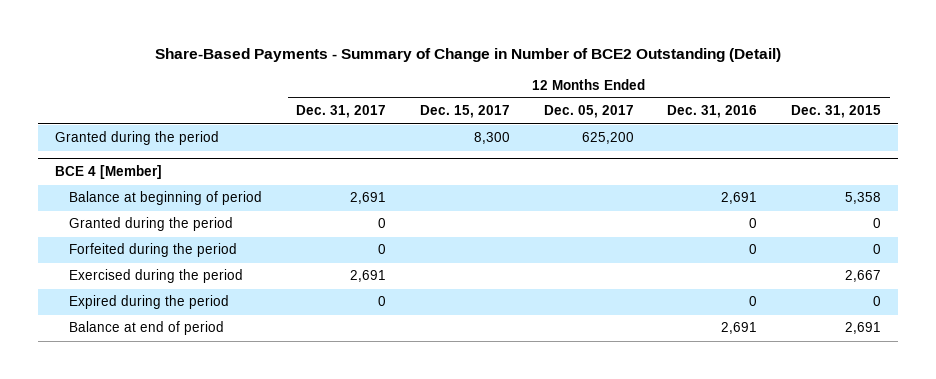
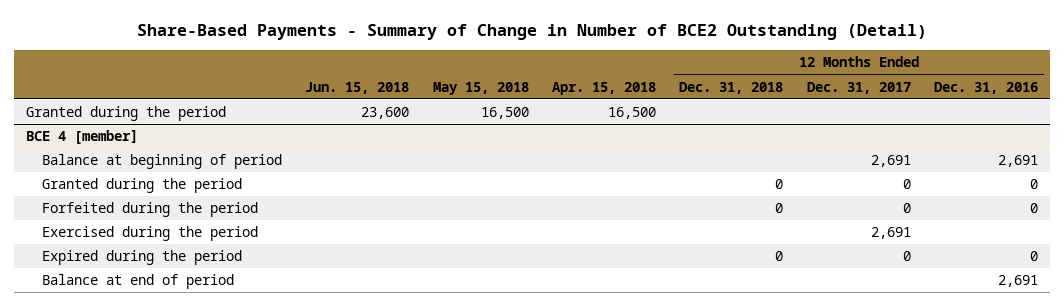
- | 12 Months Ended Dec. 31, 2017 | 12 Months Ended Dec. 15, 2017 | 12 Months Ended Dec. 05, 2017 | 12 Months Ended Dec. 31, 2016 | 12 Months Ended Dec. 31, 2015
+ | Jun. 15, 2018 | May 15, 2018 | Apr. 15, 2018 | 12 Months Ended Dec. 31, 2018 | 12 Months Ended Dec. 31, 2017 | 12 Months Ended Dec. 31, 2016
- BCE 4 [Member]
+ BCE 4 [member]

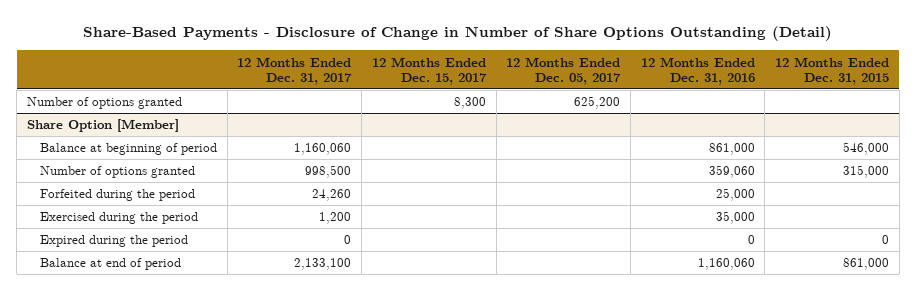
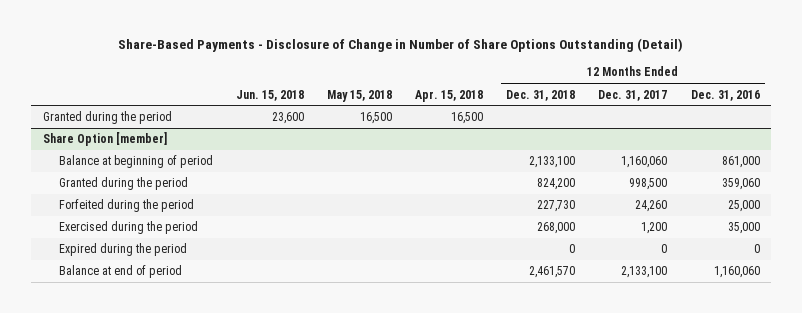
- | 12 Months Ended Dec. 31, 2017 | 12 Months Ended Dec. 15, 2017 | 12 Months Ended Dec. 05, 2017 | 12 Months Ended Dec. 31, 2016 | 12 Months Ended Dec. 31, 2015
+ | Jun. 15, 2018 | May 15, 2018 | Apr. 15, 2018 | 12 Months Ended Dec. 31, 2018 | 12 Months Ended Dec. 31, 2017 | 12 Months Ended Dec. 31, 2016
- Number of options granted | | 8,300 | 625,200 | |
- Share Option [Member]
+ Granted during the period | 23,600 | 16,500 | 16,500 | | |
+ Share Option [member]
- Number of options granted | 998,500 | | | 359,060 | 315,000
+ Granted during the period | | | | 824,200 | 998,500 | 359,060

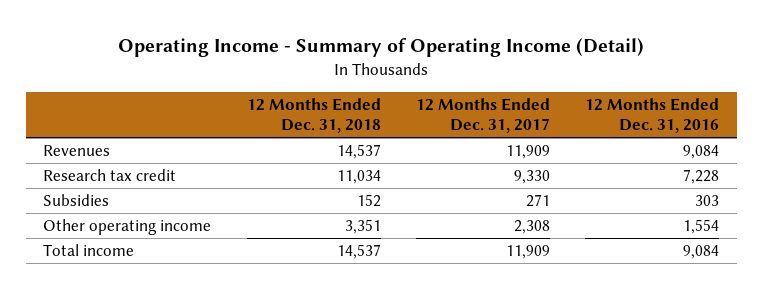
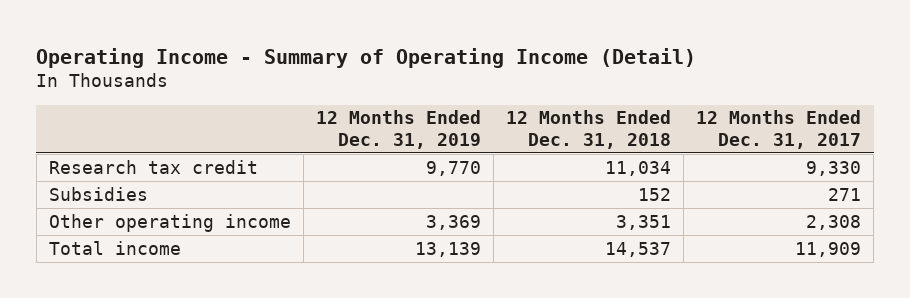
- | 12 Months Ended Dec. 31, 2018 | 12 Months Ended Dec. 31, 2017 | 12 Months Ended Dec. 31, 2016
+ | 12 Months Ended Dec. 31, 2019 | 12 Months Ended Dec. 31, 2018 | 12 Months Ended Dec. 31, 2017
- Revenues | 14,537 | 11,909 | 9,084

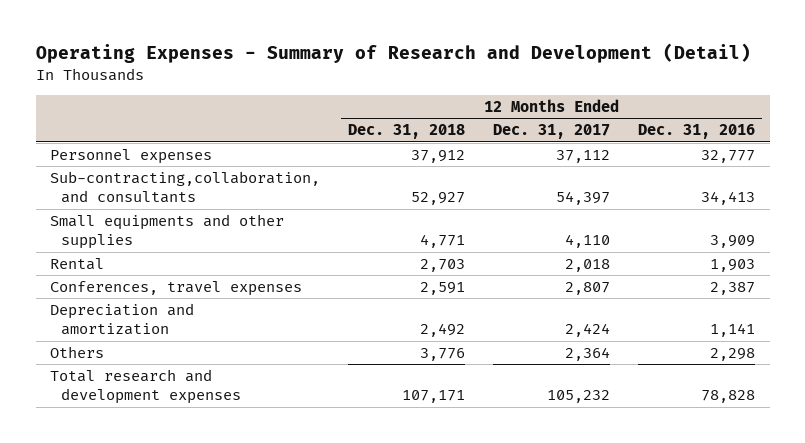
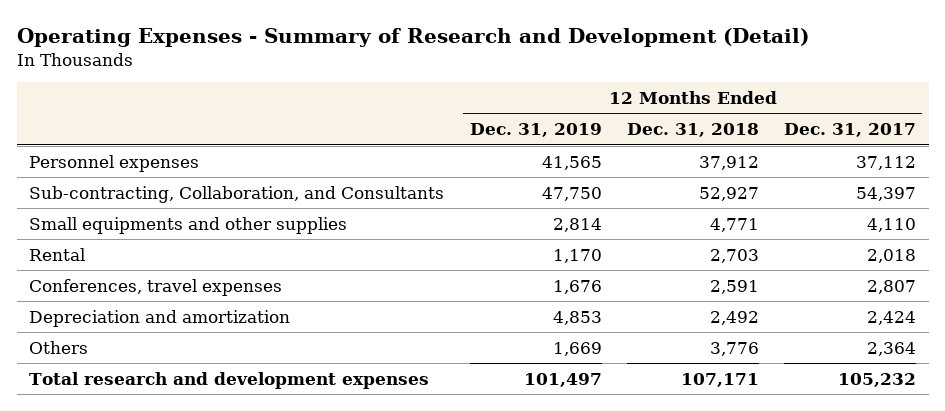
- | 12 Months Ended Dec. 31, 2018 | 12 Months Ended Dec. 31, 2017 | 12 Months Ended Dec. 31, 2016
+ | 12 Months Ended Dec. 31, 2019 | 12 Months Ended Dec. 31, 2018 | 12 Months Ended Dec. 31, 2017
- Sub-contracting,collaboration, and consultants | 52,927 | 54,397 | 34,413
+ Sub-contracting, Collaboration, and Consultants | 47,750 | 52,927 | 54,397

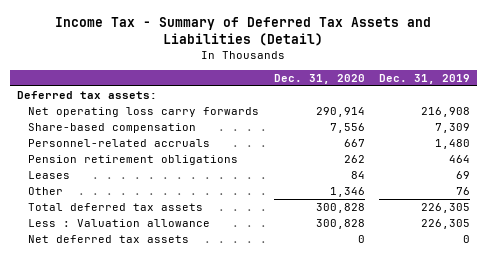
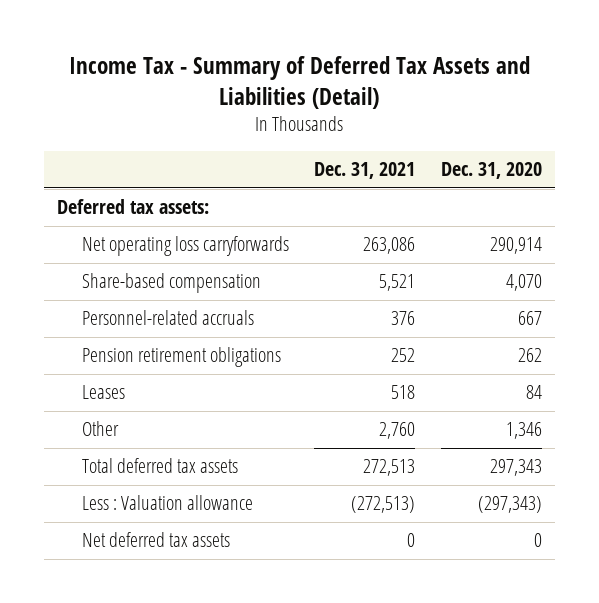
- | Dec. 31, 2020 | Dec. 31, 2019
+ | Dec. 31, 2021 | Dec. 31, 2020
- Net operating loss carry forwards | 290,914 | 216,908
- Share-based compensation | 7,556 | 7,309
+ Net operating loss carryforwards | 263,086 | 290,914
+ Share-based compensation | 5,521 | 4,070
- Total deferred tax assets | 300,828 | 226,305
- Less : Valuation allowance | 300,828 | 226,305
+ Total deferred tax assets | 272,513 | 297,343
+ Less : Valuation allowance | (272,513) | (297,343)

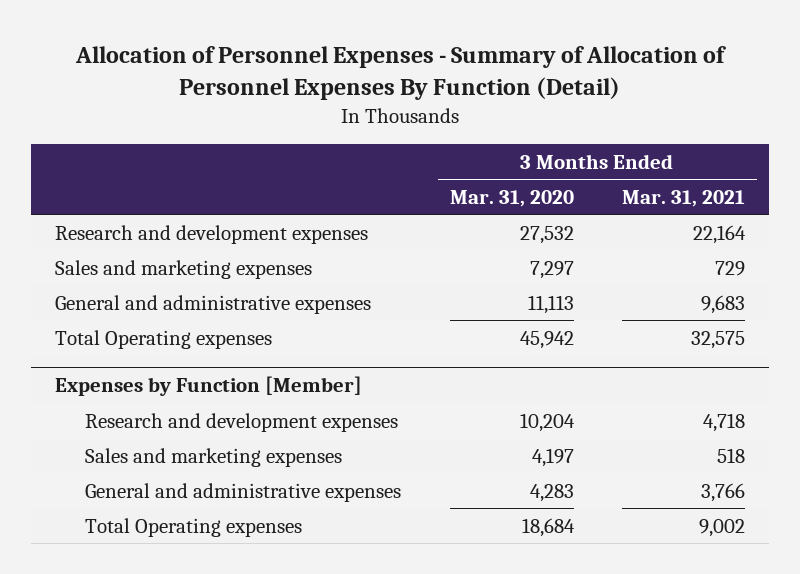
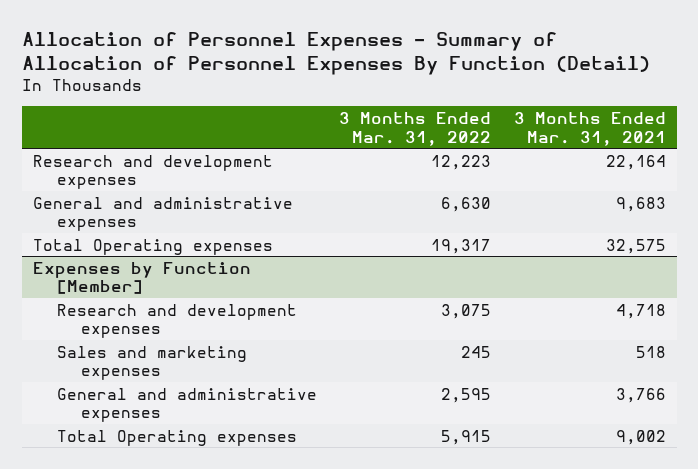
- | 3 Months Ended Mar. 31, 2020 | 3 Months Ended Mar. 31, 2021
+ | 3 Months Ended Mar. 31, 2022 | 3 Months Ended Mar. 31, 2021
- Sales and marketing expenses | 7,297 | 729

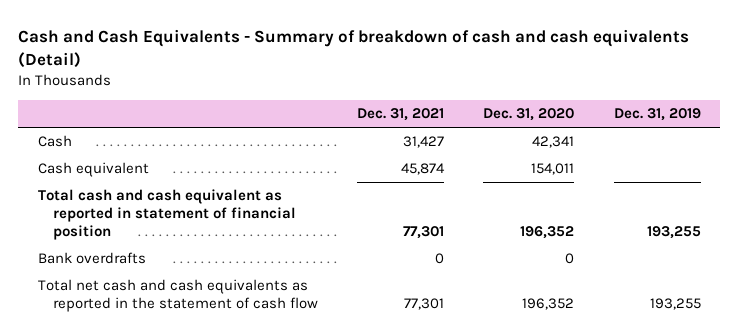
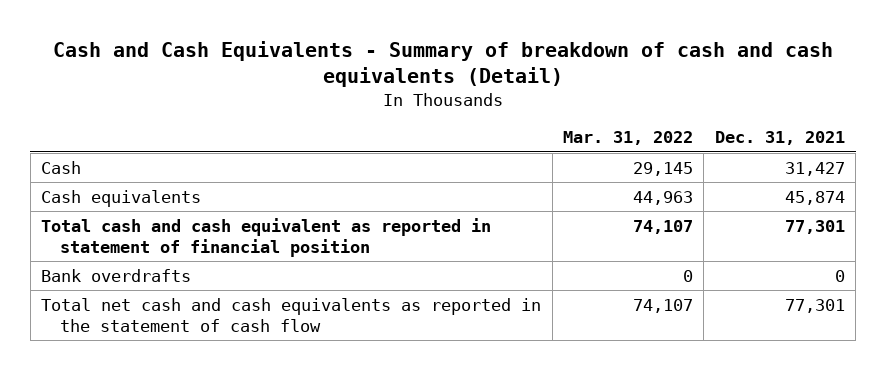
- | Dec. 31, 2021 | Dec. 31, 2020 | Dec. 31, 2019
+ | Mar. 31, 2022 | Dec. 31, 2021
- Cash equivalent | 45,874 | 154,011 |
+ Cash equivalents | 44,963 | 45,874

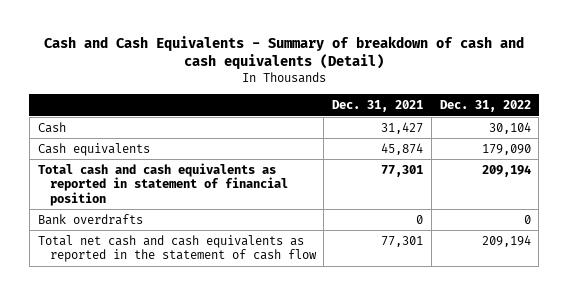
- | Mar. 31, 2022 | Dec. 31, 2021
+ | Dec. 31, 2021 | Dec. 31, 2022
- Total cash and cash equivalent as reported in statement of financial position | 74,107 | 77,301
+ Total cash and cash equivalents as reported in statement of financial position | 77,301 | 209,194

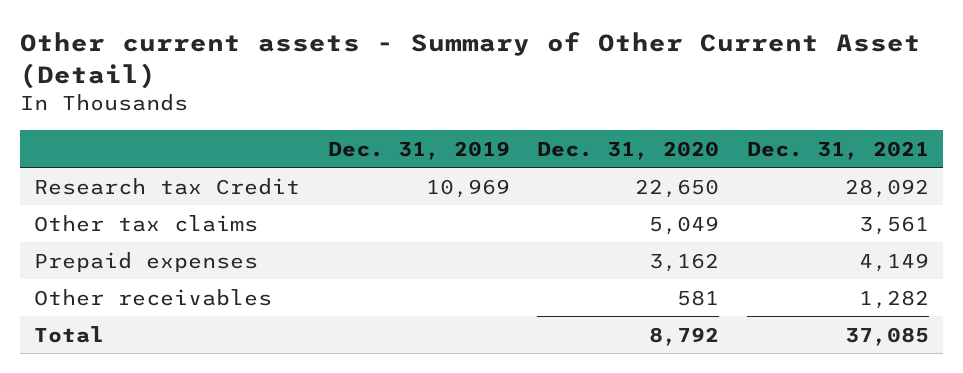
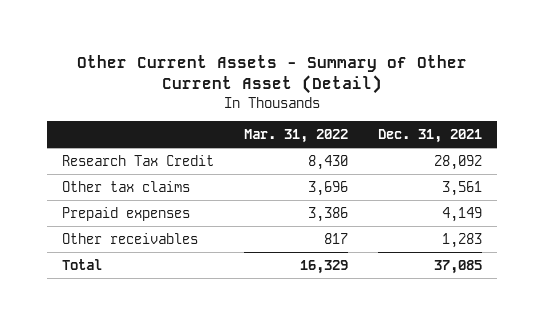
- Other current assets - Summary of Other Current Asset (Detail)
+ Other Current Assets - Summary of Other Current Asset (Detail)
- | Dec. 31, 2019 | Dec. 31, 2020 | Dec. 31, 2021
+ | Mar. 31, 2022 | Dec. 31, 2021
- Research tax Credit | 10,969 | 22,650 | 28,092
+ Research Tax Credit | 8,430 | 28,092
- Other receivables | | 581 | 1,282
+ Other receivables | 817 | 1,283

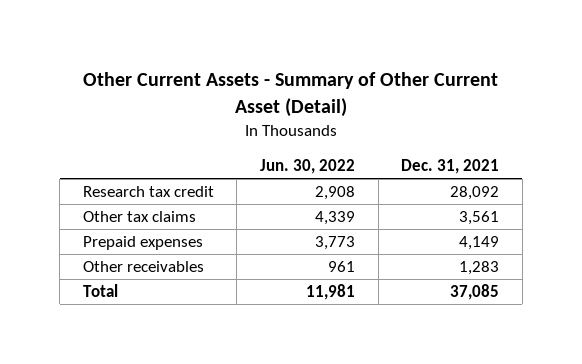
- | Mar. 31, 2022 | Dec. 31, 2021
+ | Jun. 30, 2022 | Dec. 31, 2021
- Research Tax Credit | 8,430 | 28,092
+ Research tax credit | 2,908 | 28,092

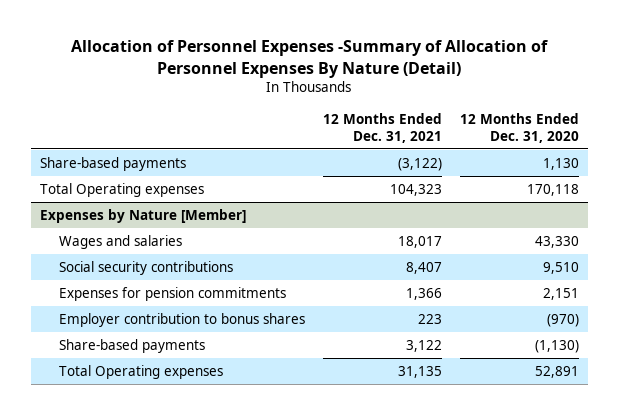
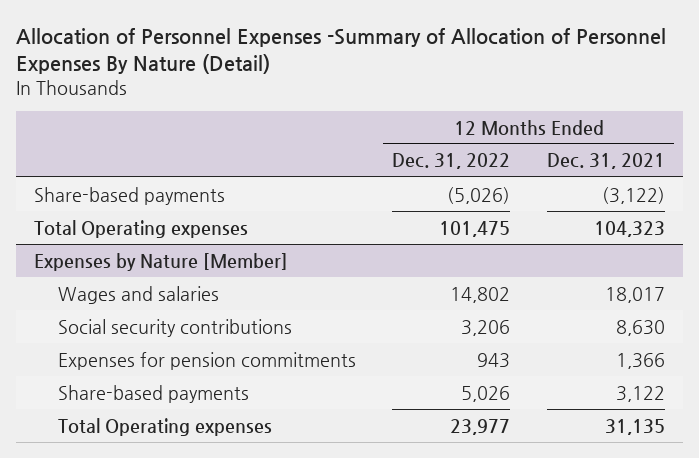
- | 12 Months Ended Dec. 31, 2021 | 12 Months Ended Dec. 31, 2020
+ | 12 Months Ended Dec. 31, 2022 | 12 Months Ended Dec. 31, 2021
@ Expenses by Nature [Member]
- Social security contributions | 8,407 | 9,510
+ Social security contributions | 3,206 | 8,630
- Employer contribution to bonus shares | 223 | (970)

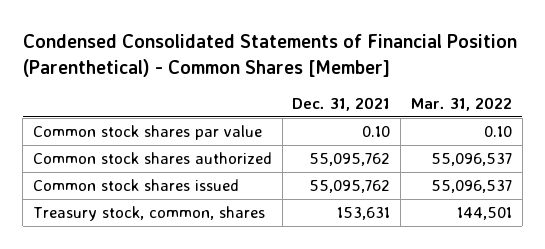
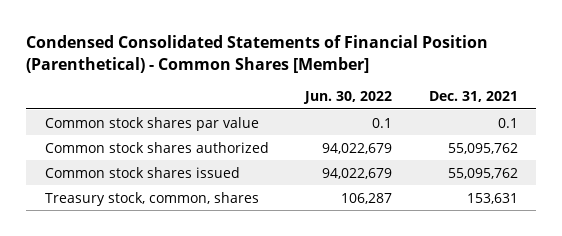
- | Dec. 31, 2021 | Mar. 31, 2022
+ | Jun. 30, 2022 | Dec. 31, 2021
- Common stock shares par value | 0.10 | 0.10
+ Common stock shares par value | 0.1 | 0.1

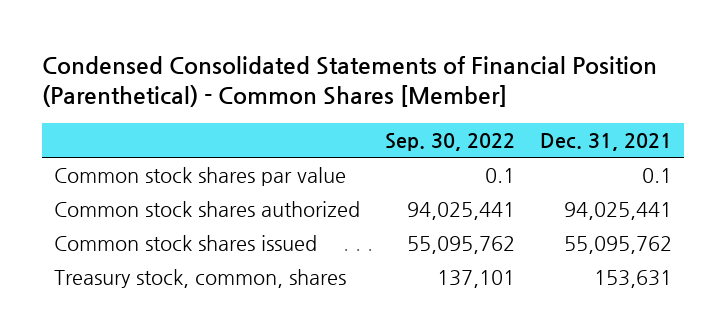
- | Jun. 30, 2022 | Dec. 31, 2021
+ | Sep. 30, 2022 | Dec. 31, 2021
- Common stock shares authorized | 94,022,679 | 55,095,762
+ Common stock shares authorized | 94,025,441 | 94,025,441

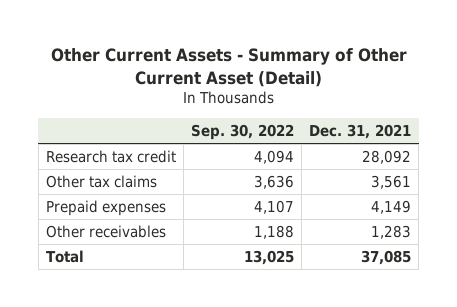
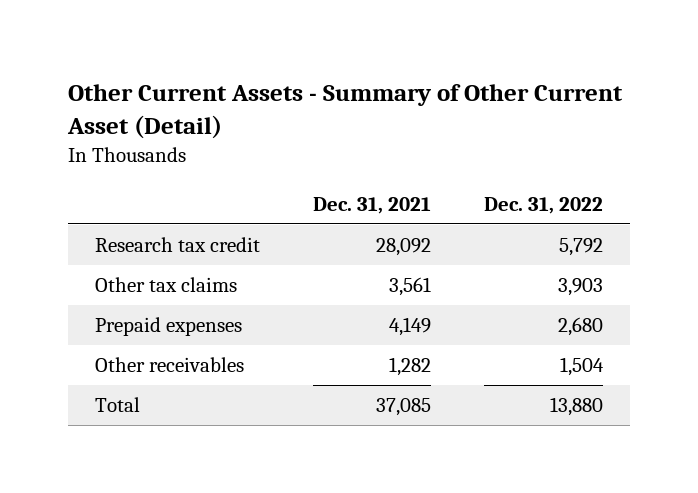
- | Sep. 30, 2022 | Dec. 31, 2021
+ | Dec. 31, 2021 | Dec. 31, 2022
- Other receivables | 1,188 | 1,283
+ Other receivables | 1,282 | 1,504

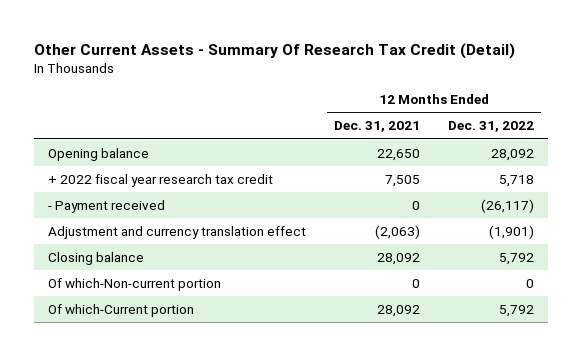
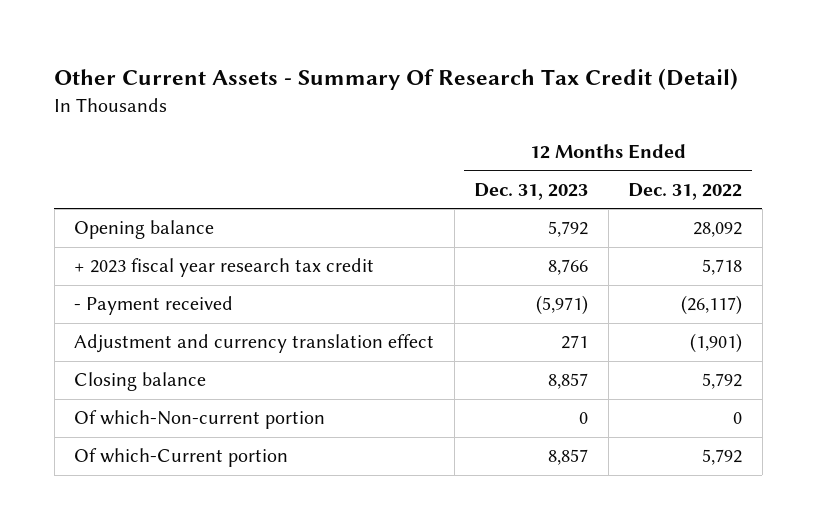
- | 12 Months Ended Dec. 31, 2021 | 12 Months Ended Dec. 31, 2022
+ | 12 Months Ended Dec. 31, 2023 | 12 Months Ended Dec. 31, 2022
- + 2022 fiscal year research tax credit | 7,505 | 5,718
+ + 2023 fiscal year research tax credit | 8,766 | 5,718

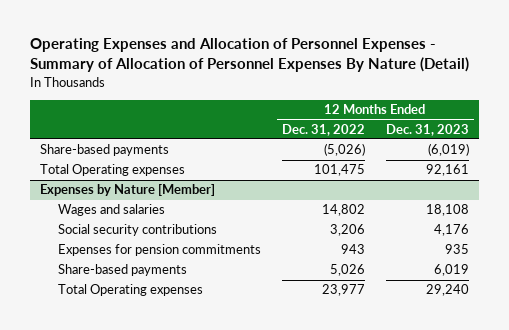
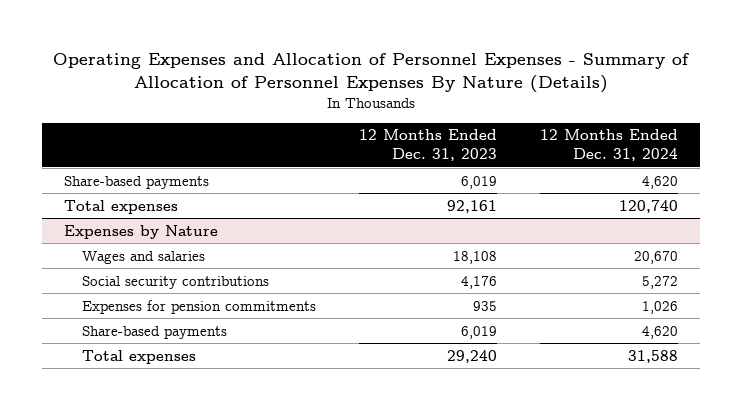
- Operating Expenses and Allocation of Personnel Expenses - Summary of Allocation of Personnel Expenses By Nature (Detail)
+ Operating Expenses and Allocation of Personnel Expenses - Summary of Allocation of Personnel Expenses By Nature (Details)
- | 12 Months Ended Dec. 31, 2022 | 12 Months Ended Dec. 31, 2023
+ | 12 Months Ended Dec. 31, 2023 | 12 Months Ended Dec. 31, 2024
- Share-based payments | (5,026) | (6,019)
- Total Operating expenses | 101,475 | 92,161
- Expenses by Nature [Member]
+ Share-based payments | 6,019 | 4,620
+ Total expenses | 92,161 | 120,740
+ Expenses by Nature
- Total Operating expenses | 23,977 | 29,240
+ Total expenses | 29,240 | 31,588

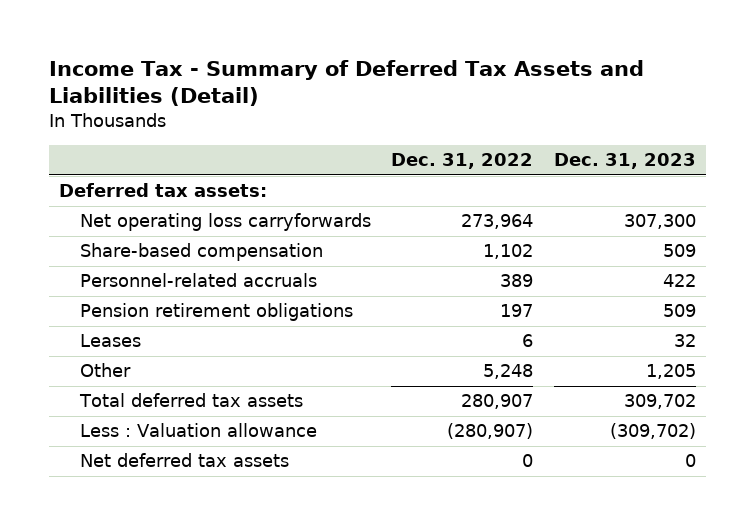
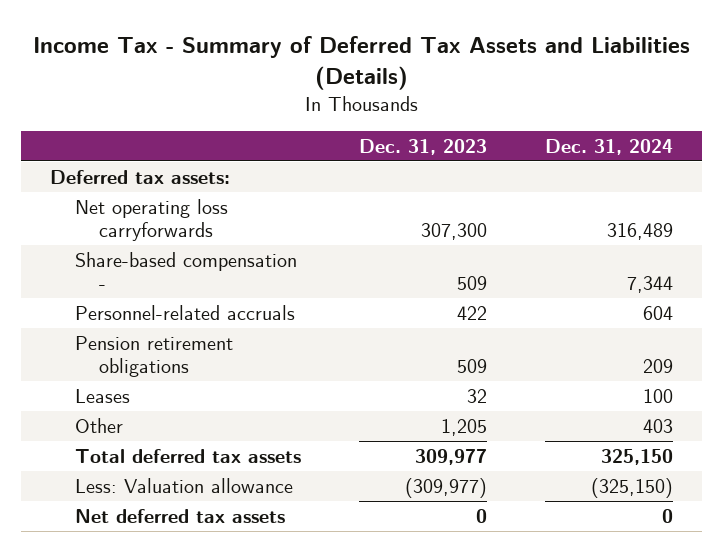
- Income Tax - Summary of Deferred Tax Assets and Liabilities (Detail)
+ Income Tax - Summary of Deferred Tax Assets and Liabilities (Details)
- | Dec. 31, 2022 | Dec. 31, 2023
+ | Dec. 31, 2023 | Dec. 31, 2024
- Share-based compensation | 1,102 | 509
+ Share-based compensation - | 509 | 7,344
- Total deferred tax assets | 280,907 | 309,702
- Less : Valuation allowance | (280,907) | (309,702)
+ Total deferred tax assets | 309,977 | 325,150
+ Less: Valuation allowance | (309,977) | (325,150)

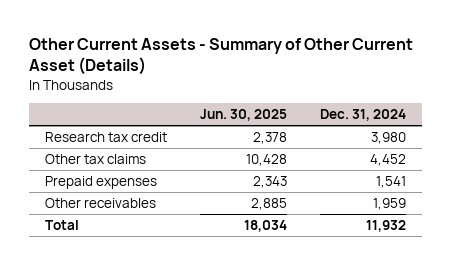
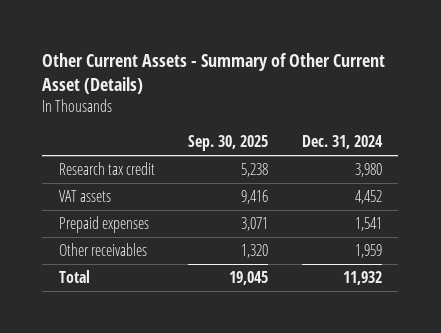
- | Jun. 30, 2025 | Dec. 31, 2024
+ | Sep. 30, 2025 | Dec. 31, 2024
- Other tax claims | 10,428 | 4,452
+ VAT assets | 9,416 | 4,452

